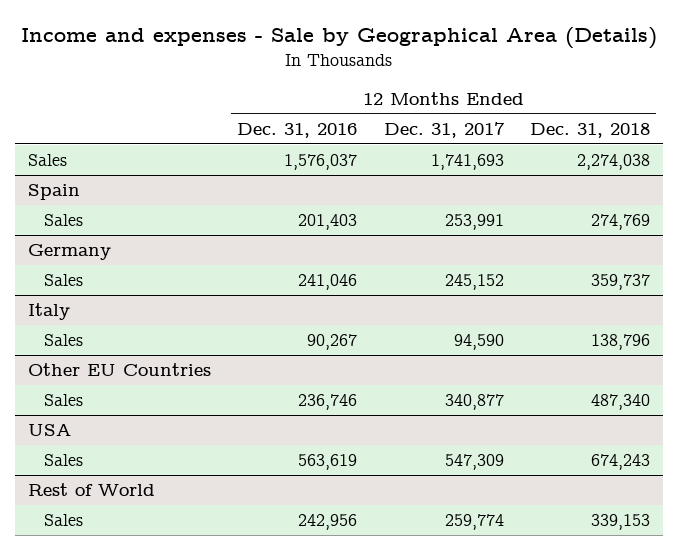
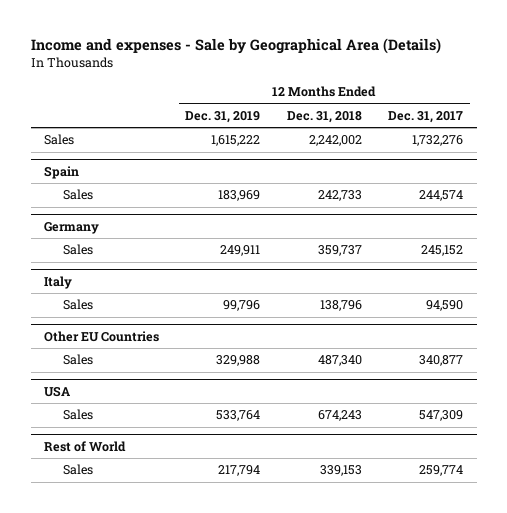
- | 12 Months Ended Dec. 31, 2016 | 12 Months Ended Dec. 31, 2017 | 12 Months Ended Dec. 31, 2018
+ | 12 Months Ended Dec. 31, 2019 | 12 Months Ended Dec. 31, 2018 | 12 Months Ended Dec. 31, 2017
- Sales | 1,576,037 | 1,741,693 | 2,274,038
+ Sales | 1,615,222 | 2,242,002 | 1,732,276
@ Spain
- Sales | 201,403 | 253,991 | 274,769
+ Sales | 183,969 | 242,733 | 244,574

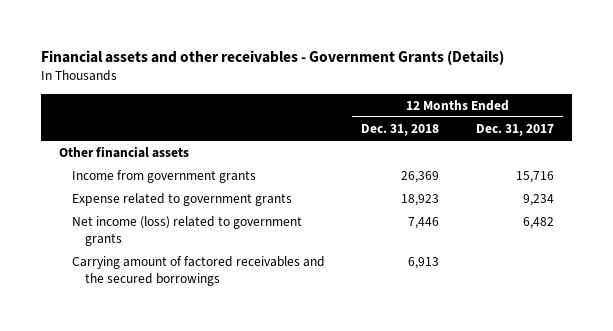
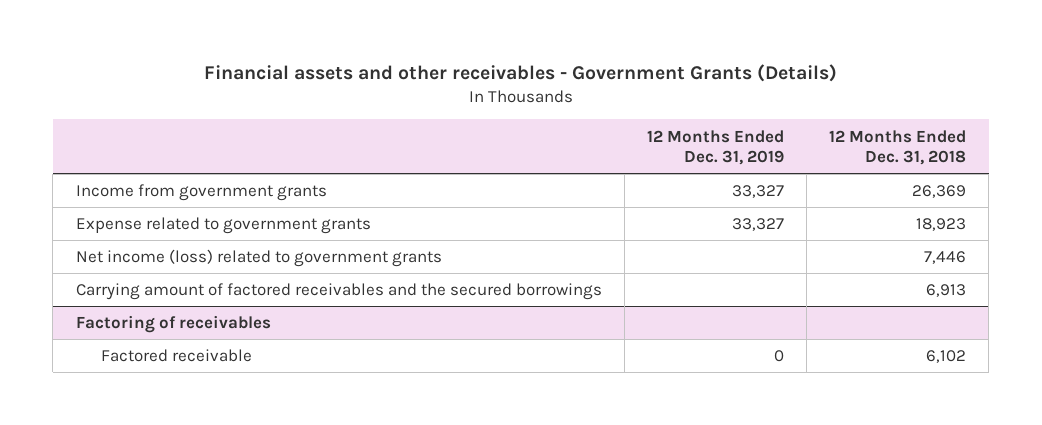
- | 12 Months Ended Dec. 31, 2018 | 12 Months Ended Dec. 31, 2017
+ | 12 Months Ended Dec. 31, 2019 | 12 Months Ended Dec. 31, 2018
- Other financial assets
+ Factoring of receivables
+ Factored receivable | 0 | 6,102

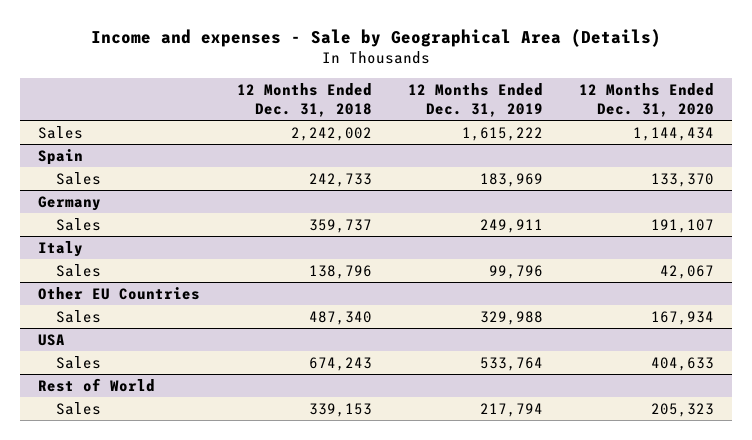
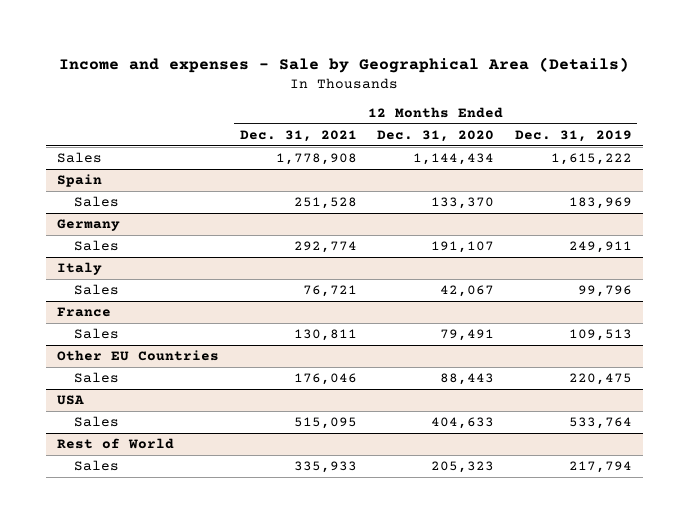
- | 12 Months Ended Dec. 31, 2018 | 12 Months Ended Dec. 31, 2019 | 12 Months Ended Dec. 31, 2020
+ | 12 Months Ended Dec. 31, 2021 | 12 Months Ended Dec. 31, 2020 | 12 Months Ended Dec. 31, 2019
+ France
+ Sales | 130,811 | 79,491 | 109,513
@ Other EU Countries
- Sales | 487,340 | 329,988 | 167,934
+ Sales | 176,046 | 88,443 | 220,475

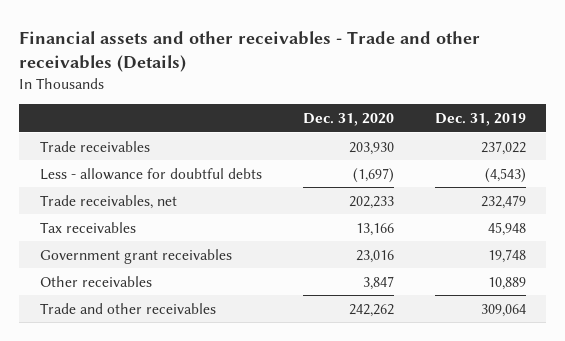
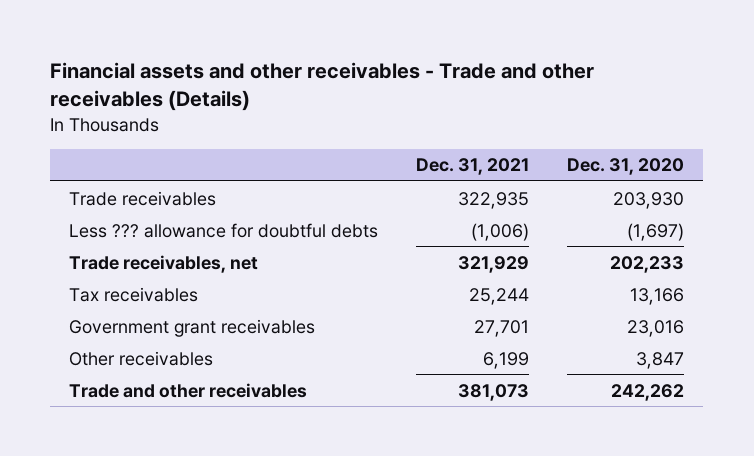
- | Dec. 31, 2020 | Dec. 31, 2019
+ | Dec. 31, 2021 | Dec. 31, 2020
- Less - allowance for doubtful debts | (1,697) | (4,543)
+ Less ??? allowance for doubtful debts | (1,006) | (1,697)

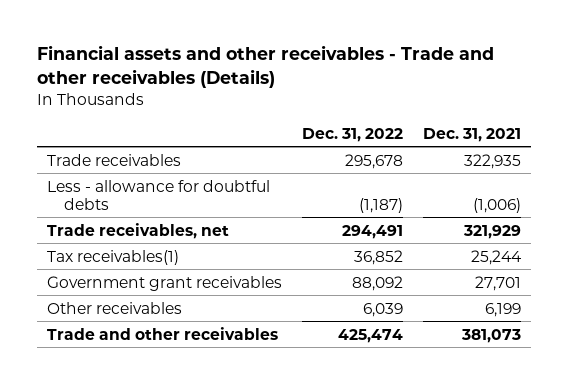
- | Dec. 31, 2021 | Dec. 31, 2020
+ | Dec. 31, 2022 | Dec. 31, 2021
- Less ??? allowance for doubtful debts | (1,006) | (1,697)
+ Less - allowance for doubtful debts | (1,187) | (1,006)
- Tax receivables | 25,244 | 13,166
+ Tax receivables(1) | 36,852 | 25,244

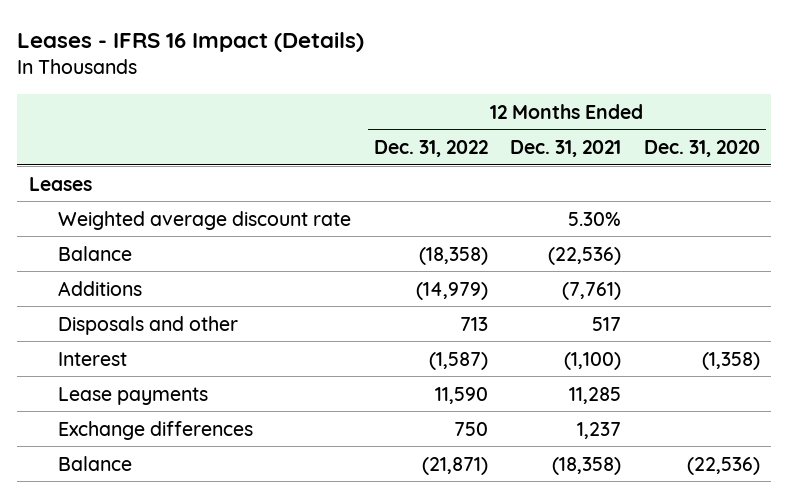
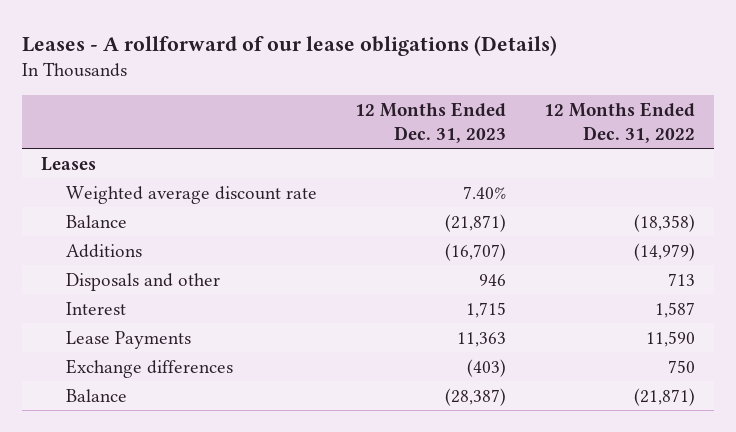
- Leases - IFRS 16 Impact (Details)
+ Leases - A rollforward of our lease obligations (Details)
- | 12 Months Ended Dec. 31, 2022 | 12 Months Ended Dec. 31, 2021 | 12 Months Ended Dec. 31, 2020
+ | 12 Months Ended Dec. 31, 2023 | 12 Months Ended Dec. 31, 2022
- Interest | (1,587) | (1,100) | (1,358)
- Lease payments | 11,590 | 11,285 |
+ Interest | 1,715 | 1,587
+ Lease Payments | 11,363 | 11,590

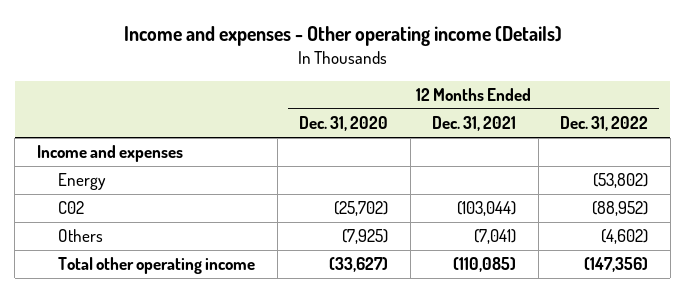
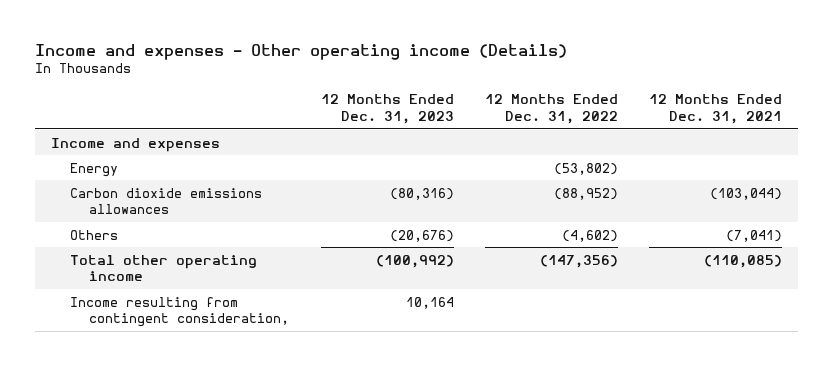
- | 12 Months Ended Dec. 31, 2020 | 12 Months Ended Dec. 31, 2021 | 12 Months Ended Dec. 31, 2022
+ | 12 Months Ended Dec. 31, 2023 | 12 Months Ended Dec. 31, 2022 | 12 Months Ended Dec. 31, 2021
- C02 | (25,702) | (103,044) | (88,952)
+ Carbon dioxide emissions allowances | (80,316) | (88,952) | (103,044)
+ Income resulting from contingent consideration, | 10,164 | |

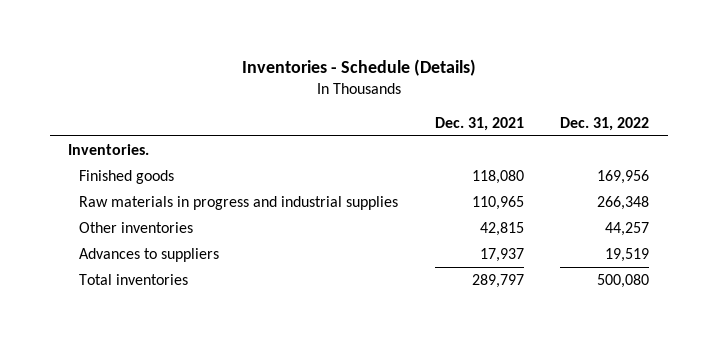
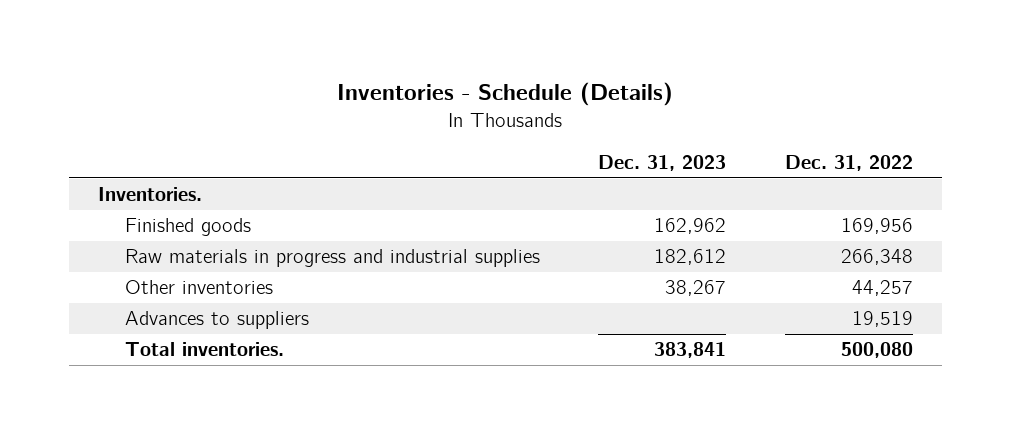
- | Dec. 31, 2021 | Dec. 31, 2022
+ | Dec. 31, 2023 | Dec. 31, 2022
- Total inventories | 289,797 | 500,080
+ Total inventories. | 383,841 | 500,080

